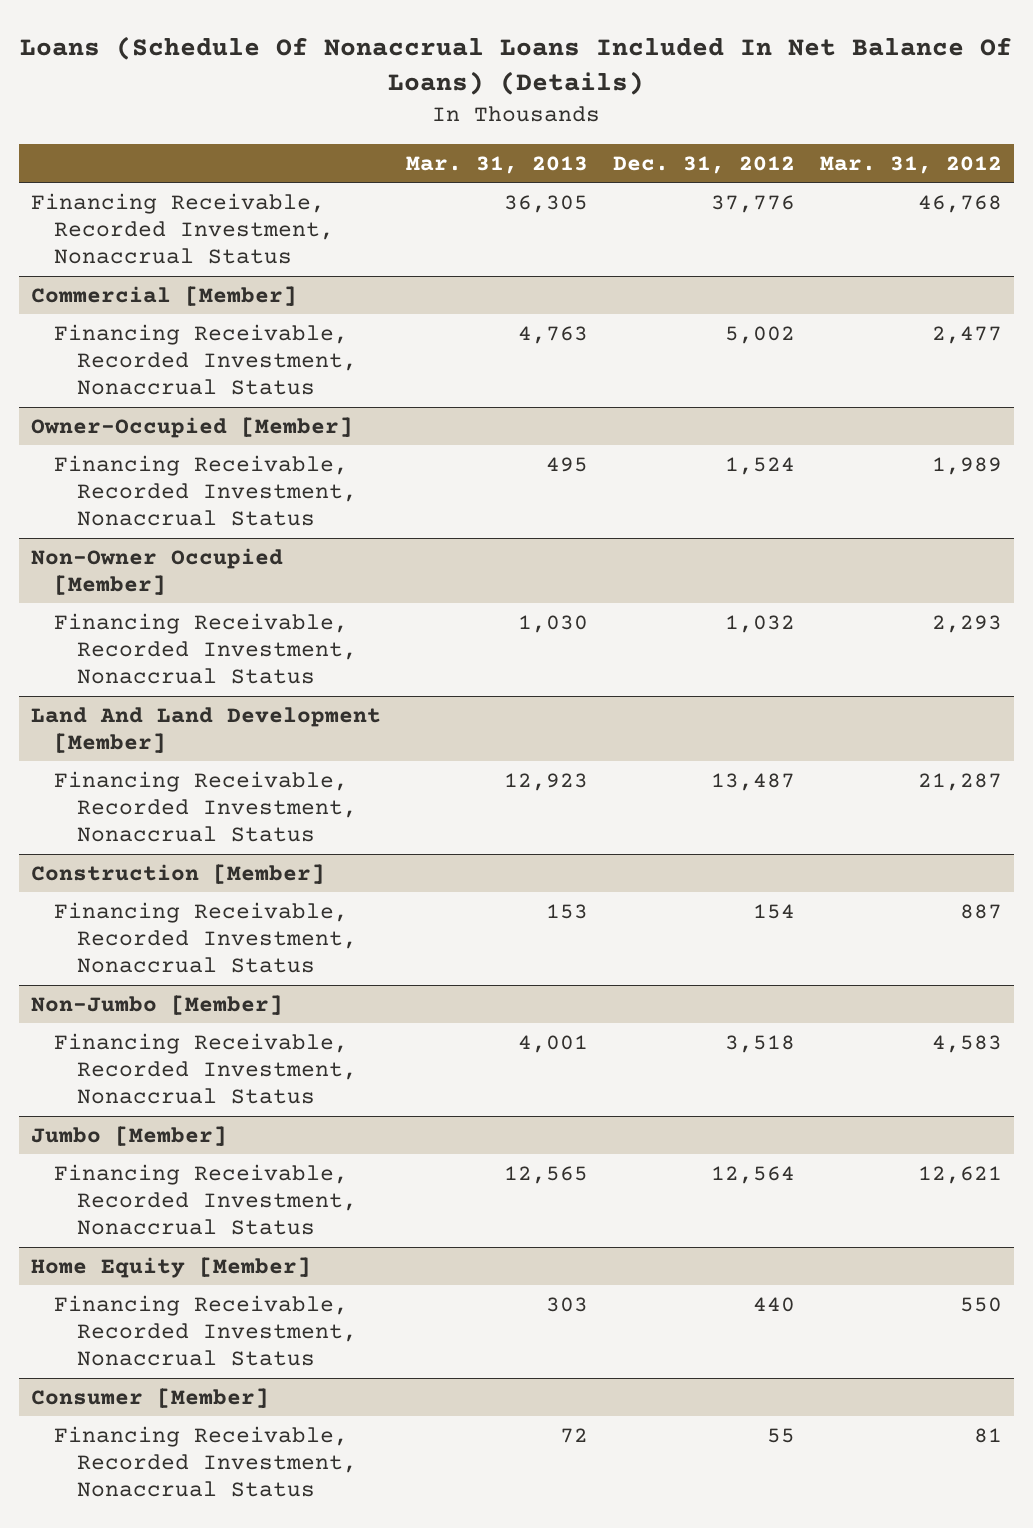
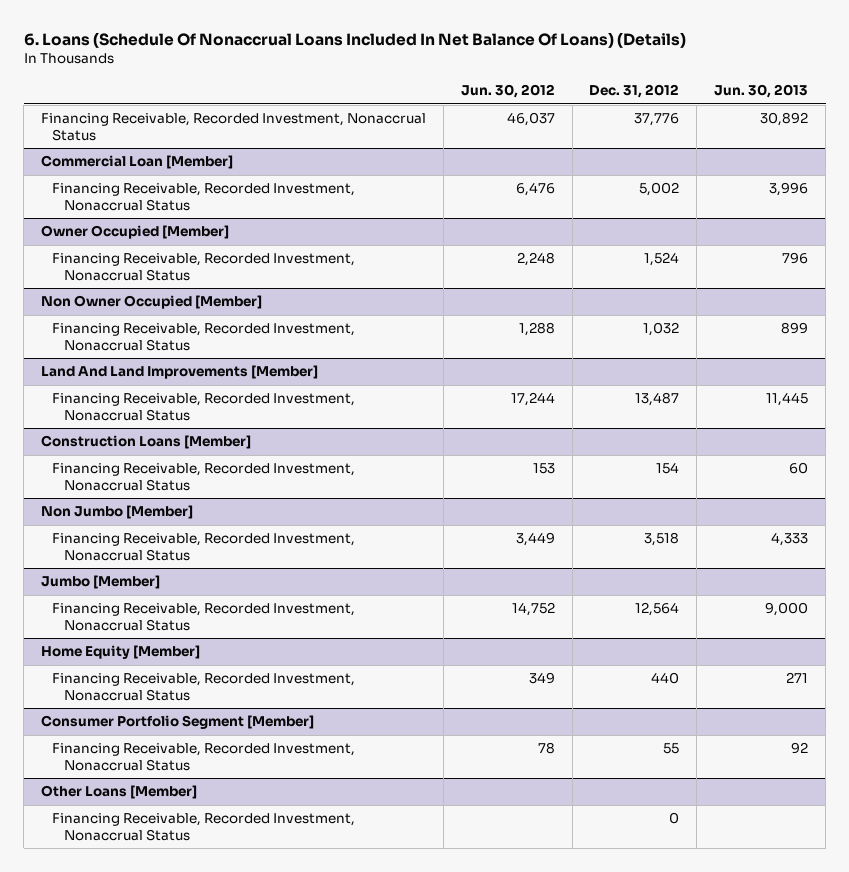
- Loans (Schedule Of Nonaccrual Loans Included In Net Balance Of Loans) (Details)
+ 6. Loans (Schedule Of Nonaccrual Loans Included In Net Balance Of Loans) (Details)
- | Mar. 31, 2013 | Dec. 31, 2012 | Mar. 31, 2012
+ | Jun. 30, 2012 | Dec. 31, 2012 | Jun. 30, 2013
- Commercial [Member]
+ Commercial Loan [Member]
- Owner-Occupied [Member]
+ Owner Occupied [Member]
- Non-Owner Occupied [Member]
+ Non Owner Occupied [Member]
- Land And Land Development [Member]
+ Land And Land Improvements [Member]
- Construction [Member]
+ Construction Loans [Member]
- Non-Jumbo [Member]
+ Non Jumbo [Member]
- Consumer [Member]
+ Consumer Portfolio Segment [Member]
+ Other Loans [Member]
+ Financing Receivable, Recorded Investment, Nonaccrual Status | | 0 |

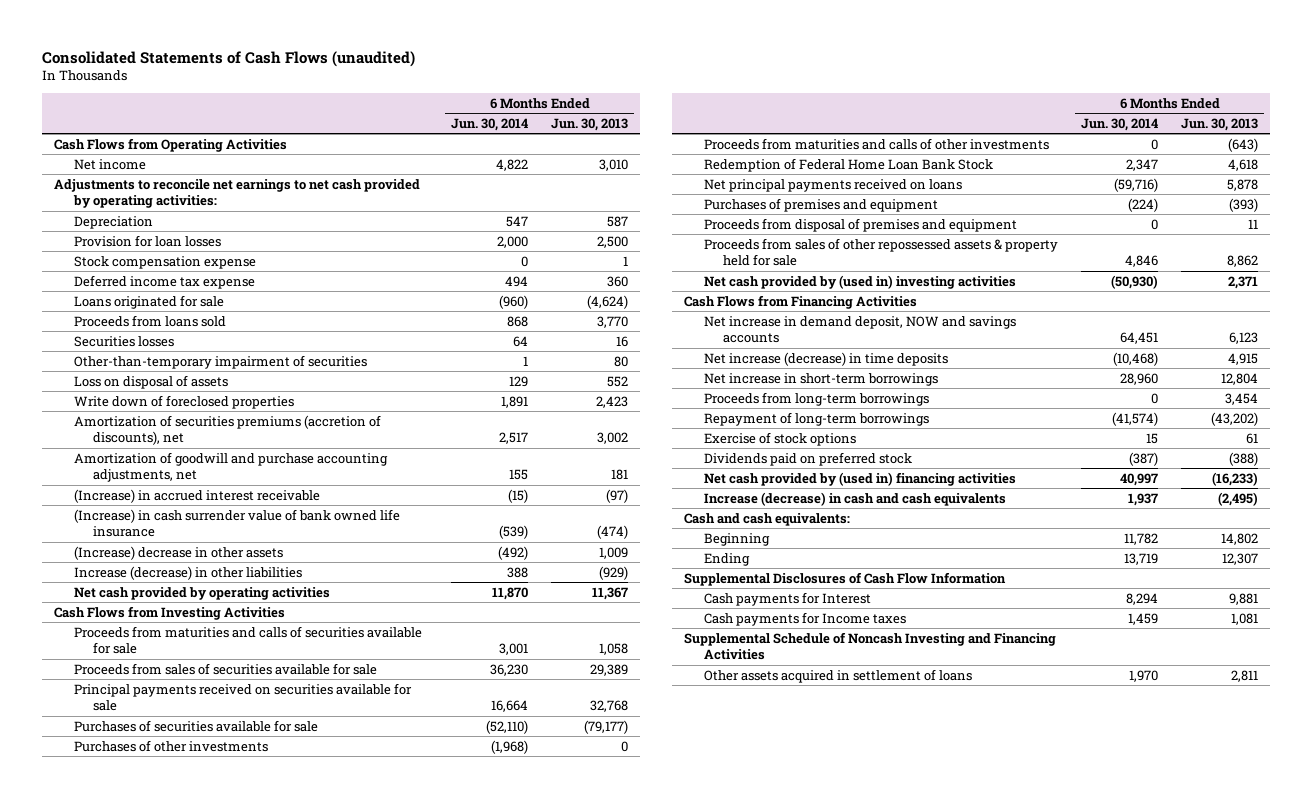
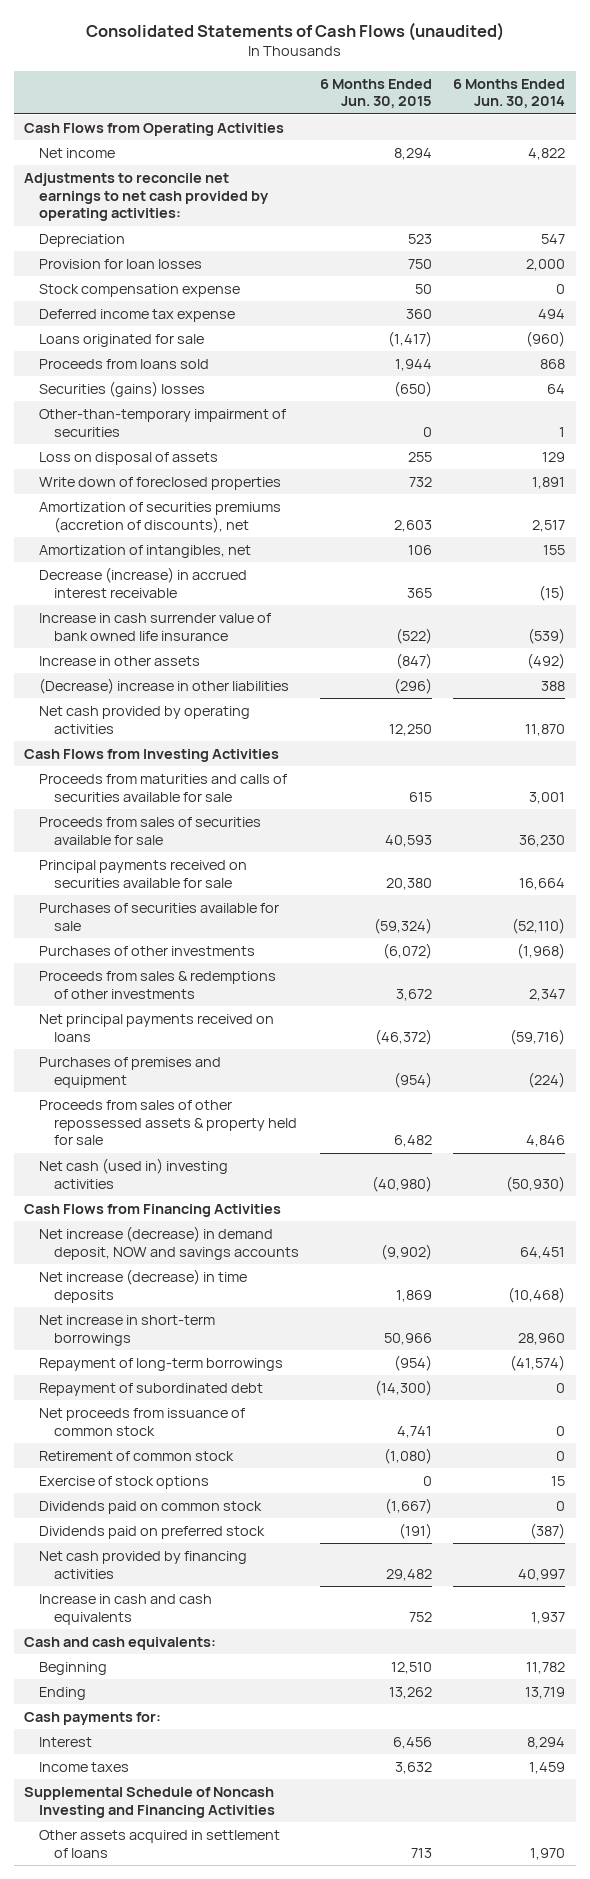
- | 6 Months Ended Jun. 30, 2014 | 6 Months Ended Jun. 30, 2013
+ | 6 Months Ended Jun. 30, 2015 | 6 Months Ended Jun. 30, 2014
- Securities losses | 64 | 16
+ Securities (gains) losses | (650) | 64
- Amortization of goodwill and purchase accounting adjustments, net | 155 | 181
- (Increase) in accrued interest receivable | (15) | (97)
- (Increase) in cash surrender value of bank owned life insurance | (539) | (474)
- (Increase) decrease in other assets | (492) | 1,009
- Increase (decrease) in other liabilities | 388 | (929)
+ Amortization of intangibles, net | 106 | 155
+ Decrease (increase) in accrued interest receivable | 365 | (15)
+ Increase in cash surrender value of bank owned life insurance | (522) | (539)
+ Increase in other assets | (847) | (492)
+ (Decrease) increase in other liabilities | (296) | 388
- Proceeds from maturities and calls of other investments | 0 | (643)
- Redemption of Federal Home Loan Bank Stock | 2,347 | 4,618
+ Proceeds from sales & redemptions of other investments | 3,672 | 2,347
- Proceeds from disposal of premises and equipment | 0 | 11
- Net cash provided by (used in) investing activities | (50,930) | 2,371
+ Net cash (used in) investing activities | (40,980) | (50,930)
- Net increase in demand deposit, NOW and savings accounts | 64,451 | 6,123
+ Net increase (decrease) in demand deposit, NOW and savings accounts | (9,902) | 64,451
- Proceeds from long-term borrowings | 0 | 3,454
+ Repayment of subordinated debt | (14,300) | 0
+ Net proceeds from issuance of common stock | 4,741 | 0
+ Retirement of common stock | (1,080) | 0
+ Dividends paid on common stock | (1,667) | 0
- Net cash provided by (used in) financing activities | 40,997 | (16,233)
- Increase (decrease) in cash and cash equivalents | 1,937 | (2,495)
+ Net cash provided by financing activities | 29,482 | 40,997
+ Increase in cash and cash equivalents | 752 | 1,937
- Supplemental Disclosures of Cash Flow Information
- Cash payments for Interest | 8,294 | 9,881
- Cash payments for Income taxes | 1,459 | 1,081
+ Cash payments for:
+ Interest | 6,456 | 8,294
+ Income taxes | 3,632 | 1,459

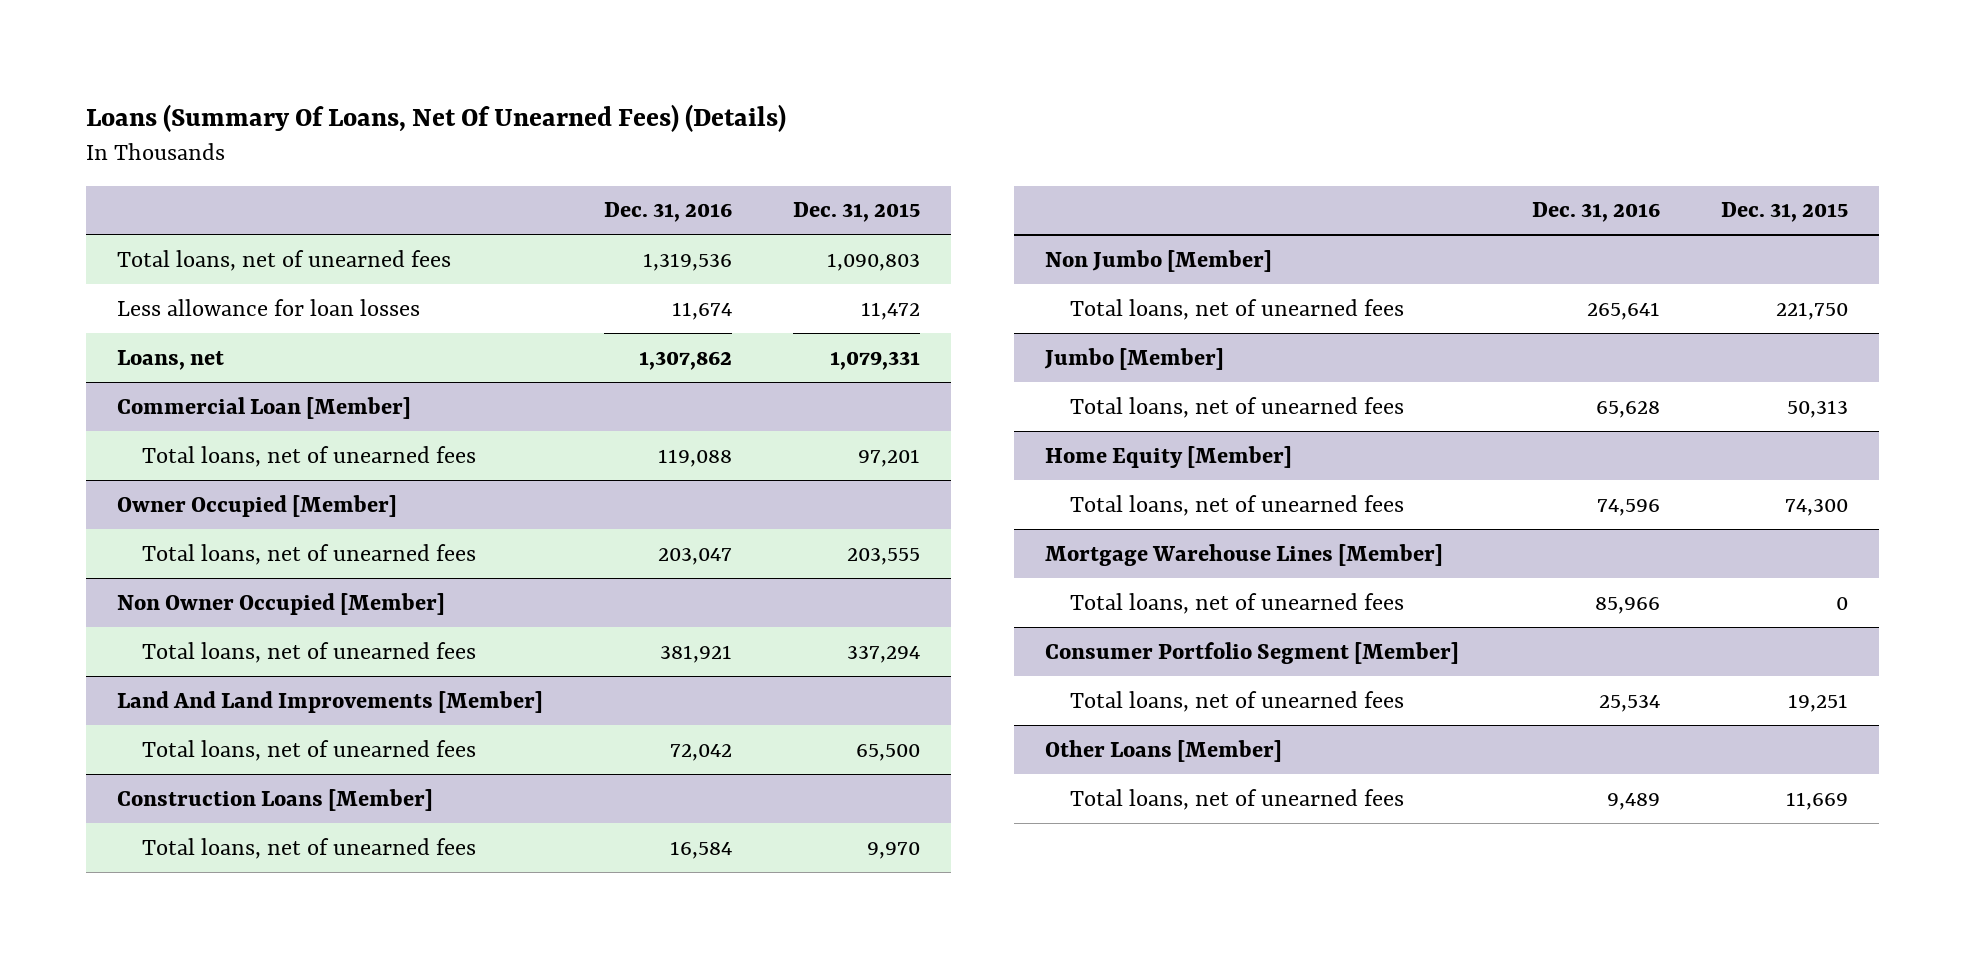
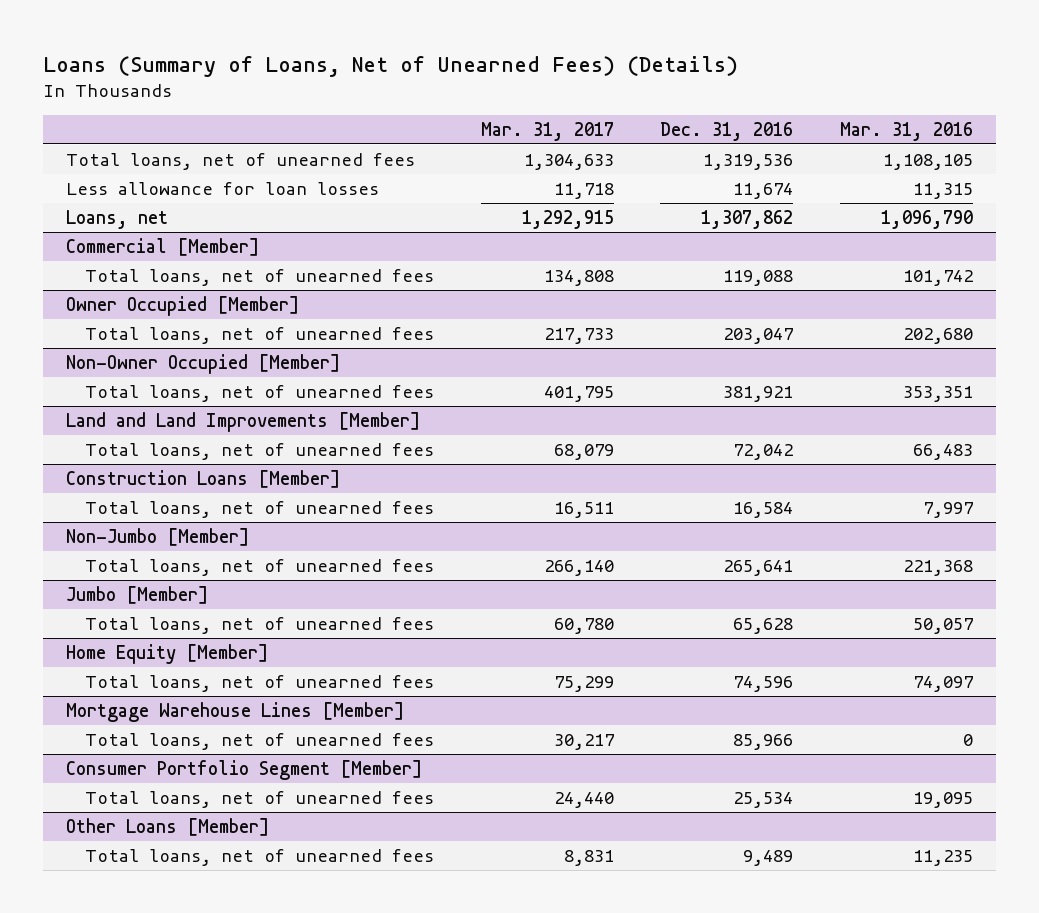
- Loans (Summary Of Loans, Net Of Unearned Fees) (Details)
+ Loans (Summary of Loans, Net of Unearned Fees) (Details)
- | Dec. 31, 2016 | Dec. 31, 2015
+ | Mar. 31, 2017 | Dec. 31, 2016 | Mar. 31, 2016
- Commercial Loan [Member]
+ Commercial [Member]
- Non Owner Occupied [Member]
+ Non-Owner Occupied [Member]
- Land And Land Improvements [Member]
+ Land and Land Improvements [Member]
- Non Jumbo [Member]
+ Non-Jumbo [Member]

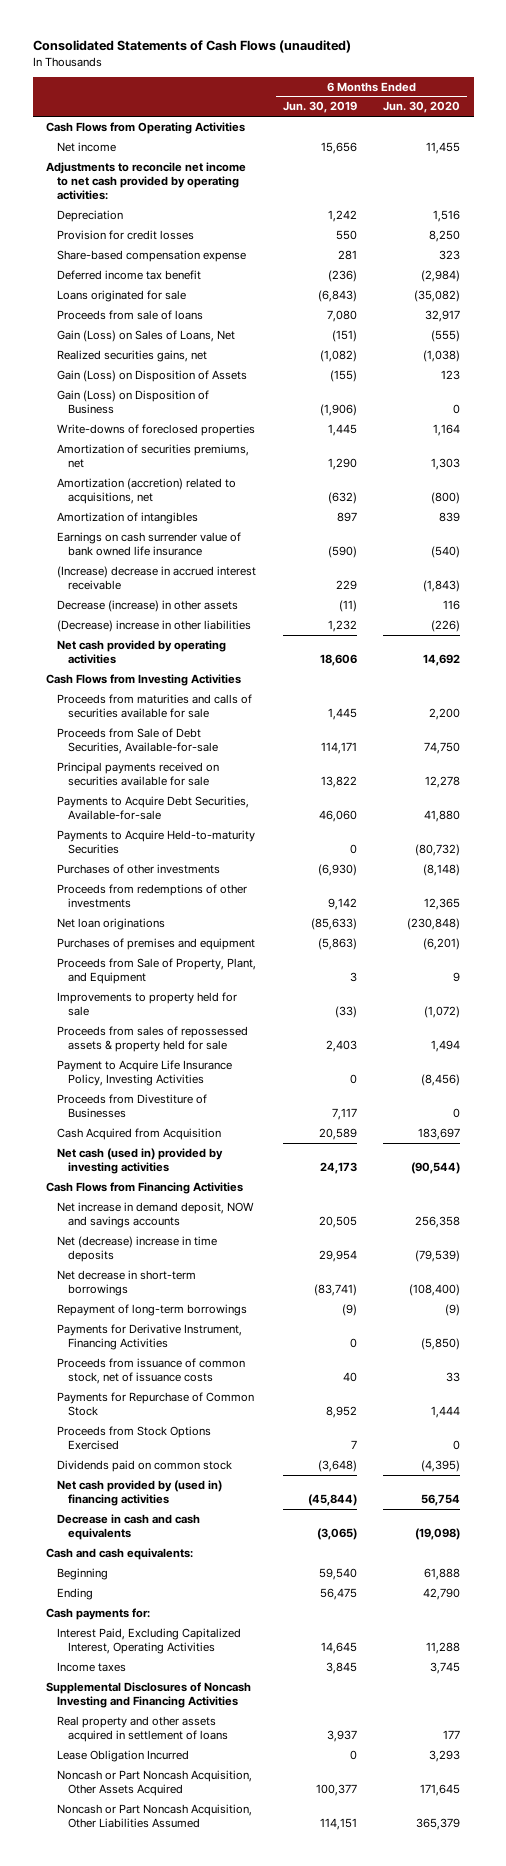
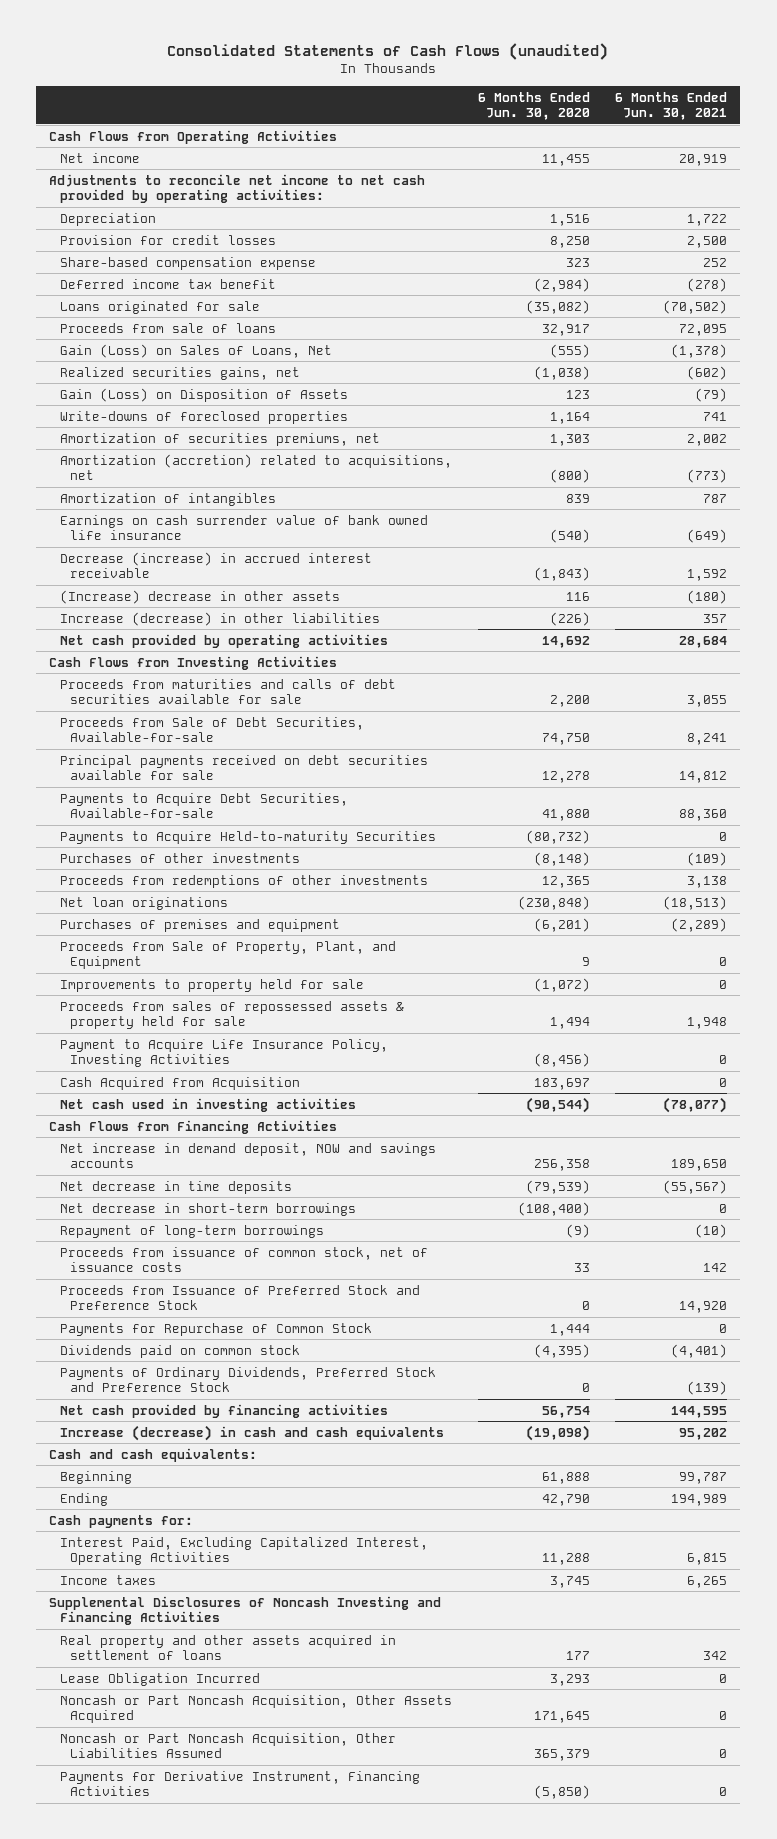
- | 6 Months Ended Jun. 30, 2019 | 6 Months Ended Jun. 30, 2020
+ | 6 Months Ended Jun. 30, 2020 | 6 Months Ended Jun. 30, 2021
- Gain (Loss) on Disposition of Business | (1,906) | 0
- (Increase) decrease in accrued interest receivable | 229 | (1,843)
- Decrease (increase) in other assets | (11) | 116
- (Decrease) increase in other liabilities | 1,232 | (226)
+ Decrease (increase) in accrued interest receivable | (1,843) | 1,592
+ (Increase) decrease in other assets | 116 | (180)
+ Increase (decrease) in other liabilities | (226) | 357
- Proceeds from maturities and calls of securities available for sale | 1,445 | 2,200
+ Proceeds from maturities and calls of debt securities available for sale | 2,200 | 3,055
- Principal payments received on securities available for sale | 13,822 | 12,278
+ Principal payments received on debt securities available for sale | 12,278 | 14,812
- Proceeds from Divestiture of Businesses | 7,117 | 0
- Net cash (used in) provided by investing activities | 24,173 | (90,544)
+ Net cash used in investing activities | (90,544) | (78,077)
- Net (decrease) increase in time deposits | 29,954 | (79,539)
+ Net decrease in time deposits | (79,539) | (55,567)
+ Proceeds from Issuance of Preferred Stock and Preference Stock | 0 | 14,920
- Proceeds from Stock Options Exercised | 7 | 0
- Net cash provided by (used in) financing activities | (45,844) | 56,754
- Decrease in cash and cash equivalents | (3,065) | (19,098)
+ Payments of Ordinary Dividends, Preferred Stock and Preference Stock | 0 | (139)
+ Net cash provided by financing activities | 56,754 | 144,595
+ Increase (decrease) in cash and cash equivalents | (19,098) | 95,202
moved down: Payments for Derivative Instrument, Financing Activities | (5,850) | 0

